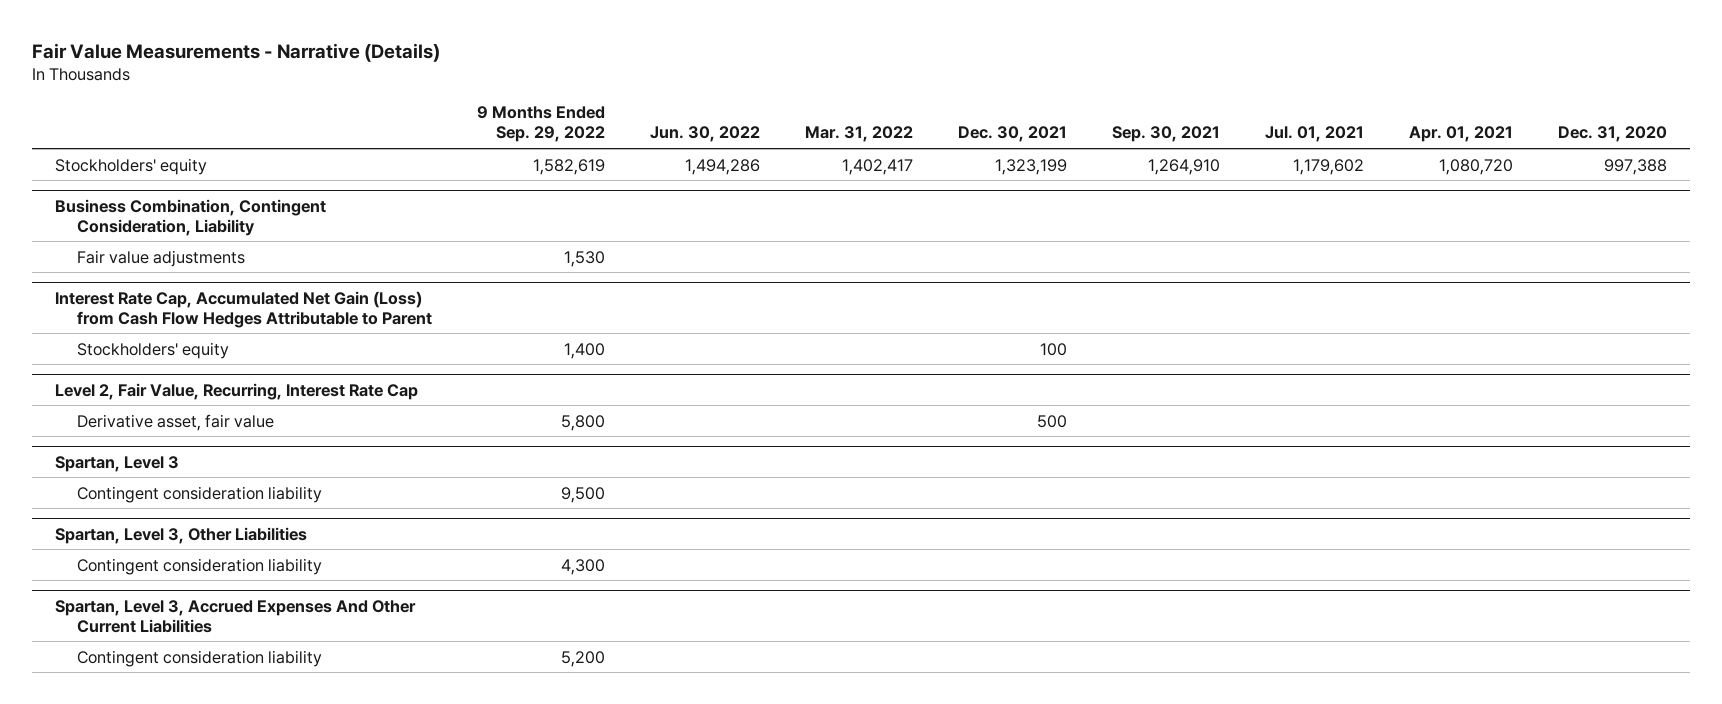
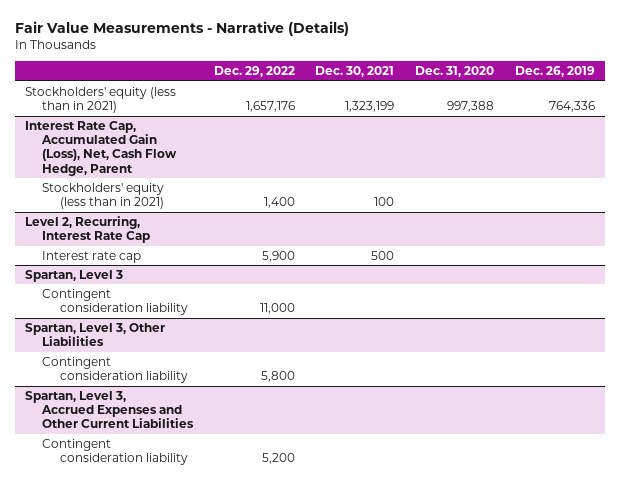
- | 9 Months Ended Sep. 29, 2022 | Jun. 30, 2022 | Mar. 31, 2022 | Dec. 30, 2021 | Sep. 30, 2021 | Jul. 01, 2021 | Apr. 01, 2021 | Dec. 31, 2020
+ | Dec. 29, 2022 | Dec. 30, 2021 | Dec. 31, 2020 | Dec. 26, 2019
- Stockholders' equity | 1,582,619 | 1,494,286 | 1,402,417 | 1,323,199 | 1,264,910 | 1,179,602 | 1,080,720 | 997,388
- Business Combination, Contingent Consideration, Liability
- Fair value adjustments | 1,530 | | | | | | |
- Interest Rate Cap, Accumulated Net Gain (Loss) from Cash Flow Hedges Attributable to Parent
- Stockholders' equity | 1,400 | | | 100 | | | |
- Level 2, Fair Value, Recurring, Interest Rate Cap
- Derivative asset, fair value | 5,800 | | | 500 | | | |
+ Stockholders' equity (less than in 2021) | 1,657,176 | 1,323,199 | 997,388 | 764,336
+ Interest Rate Cap, Accumulated Gain (Loss), Net, Cash Flow Hedge, Parent
+ Stockholders' equity (less than in 2021) | 1,400 | 100 | |
+ Level 2, Recurring, Interest Rate Cap
+ Interest rate cap | 5,900 | 500 | |
- Spartan, Level 3, Accrued Expenses And Other Current Liabilities
+ Spartan, Level 3, Accrued Expenses and Other Current Liabilities

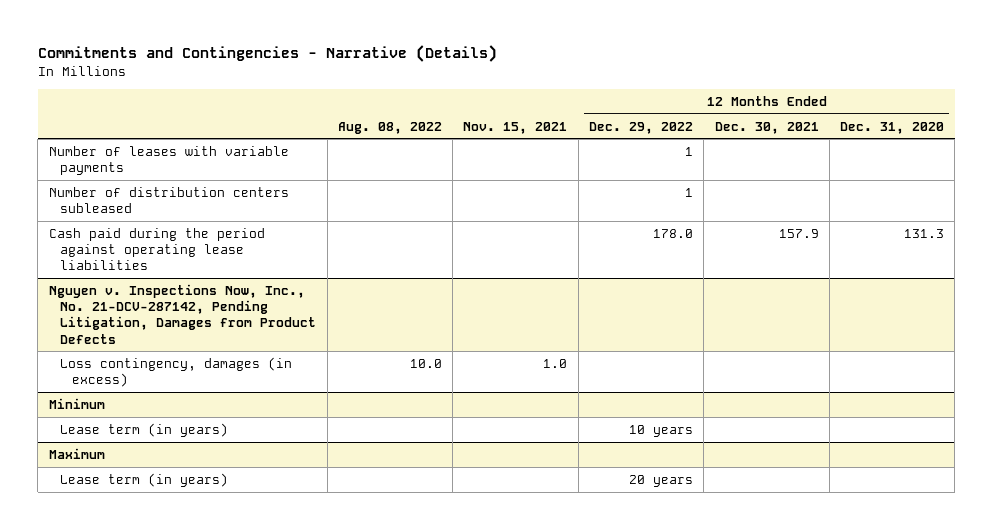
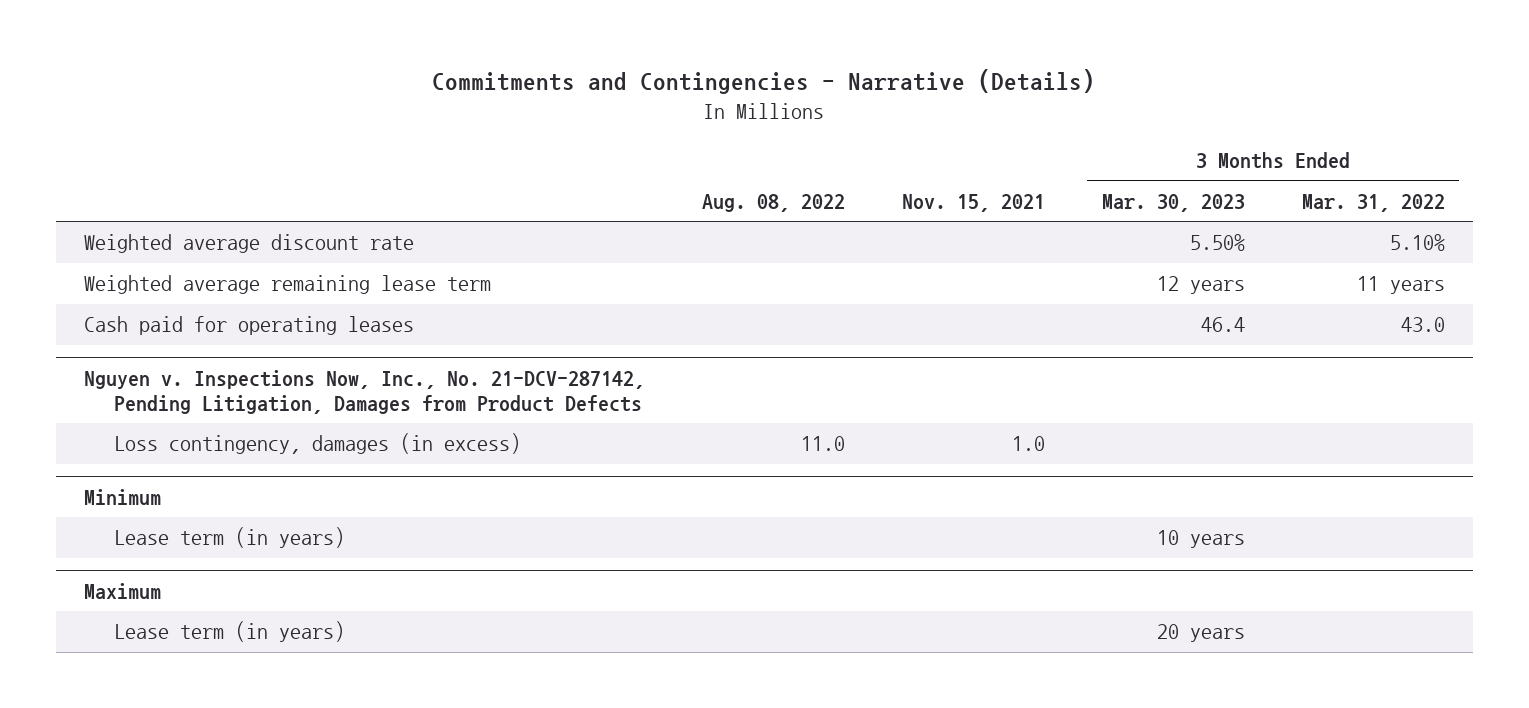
- | Aug. 08, 2022 | Nov. 15, 2021 | 12 Months Ended Dec. 29, 2022 | 12 Months Ended Dec. 30, 2021 | 12 Months Ended Dec. 31, 2020
+ | Aug. 08, 2022 | Nov. 15, 2021 | 3 Months Ended Mar. 30, 2023 | 3 Months Ended Mar. 31, 2022
- Number of leases with variable payments | | | 1 | |
- Number of distribution centers subleased | | | 1 | |
- Cash paid during the period against operating lease liabilities | | | 178.0 | 157.9 | 131.3
+ Weighted average discount rate | | | 5.50% | 5.10%
+ Weighted average remaining lease term | | | 12 years | 11 years
+ Cash paid for operating leases | | | 46.4 | 43.0
@ Nguyen v. Inspections Now, Inc., No. 21-DCV-287142, Pending Litigation, Damages from Product Defects
- Loss contingency, damages (in excess) | 10.0 | 1.0 | | |
+ Loss contingency, damages (in excess) | 11.0 | 1.0 | |

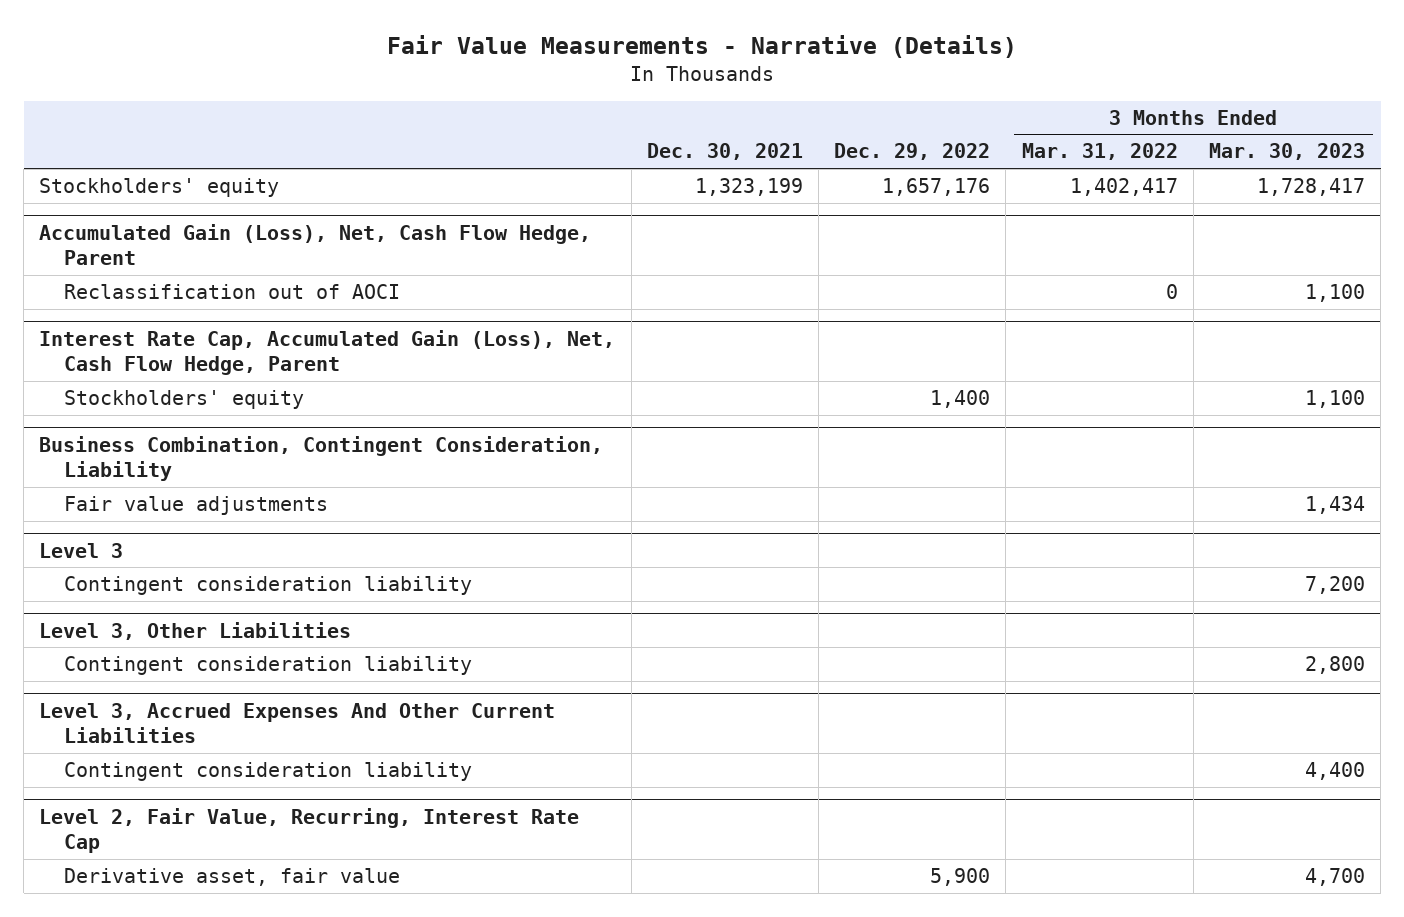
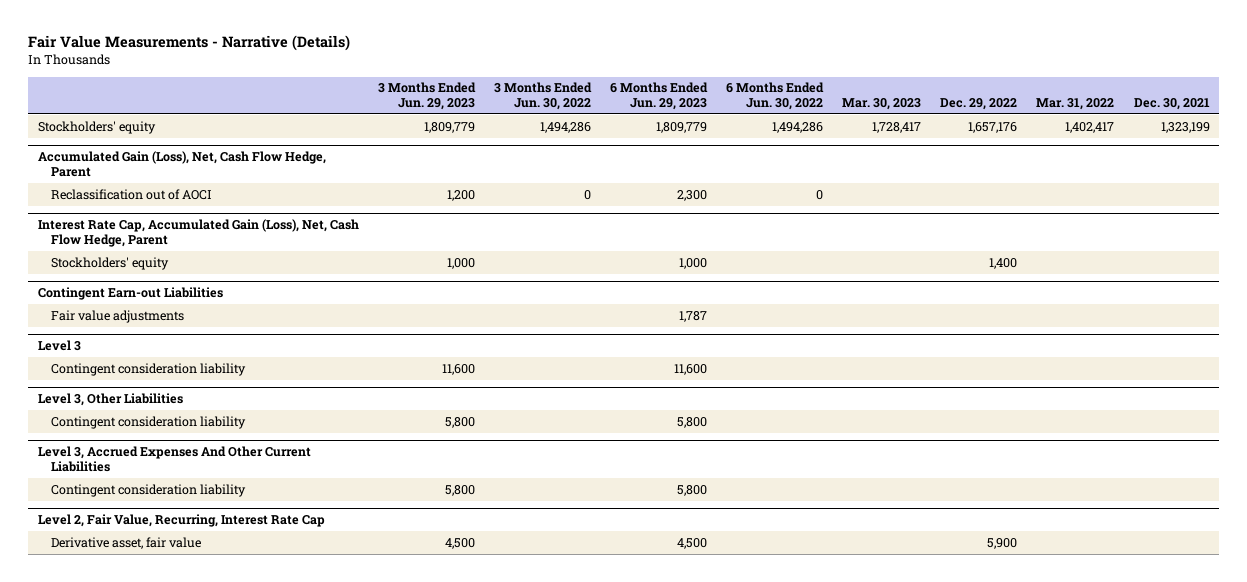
- | Dec. 30, 2021 | Dec. 29, 2022 | 3 Months Ended Mar. 31, 2022 | 3 Months Ended Mar. 30, 2023
+ | 3 Months Ended Jun. 29, 2023 | 3 Months Ended Jun. 30, 2022 | 6 Months Ended Jun. 29, 2023 | 6 Months Ended Jun. 30, 2022 | Mar. 30, 2023 | Dec. 29, 2022 | Mar. 31, 2022 | Dec. 30, 2021
- Business Combination, Contingent Consideration, Liability
+ Contingent Earn-out Liabilities

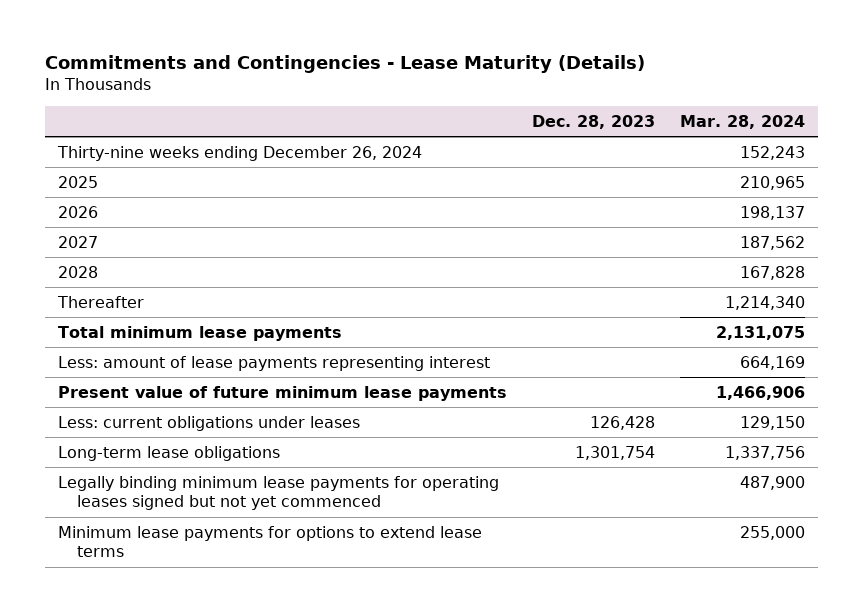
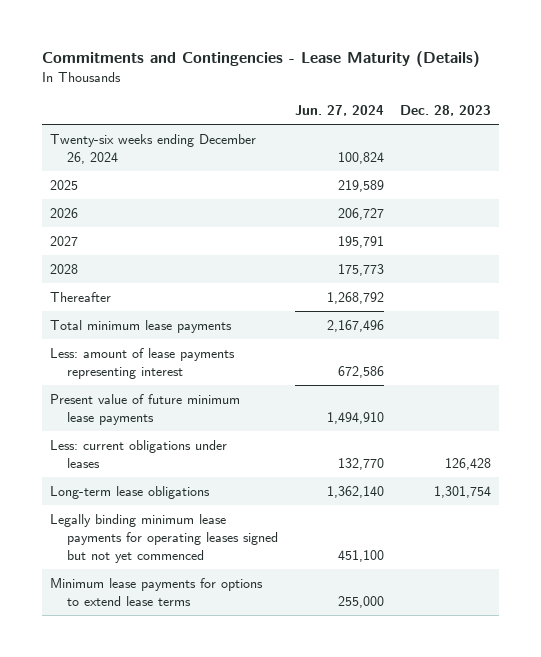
- | Dec. 28, 2023 | Mar. 28, 2024
+ | Jun. 27, 2024 | Dec. 28, 2023
- Thirty-nine weeks ending December 26, 2024 | | 152,243
+ Twenty-six weeks ending December 26, 2024 | 100,824 |

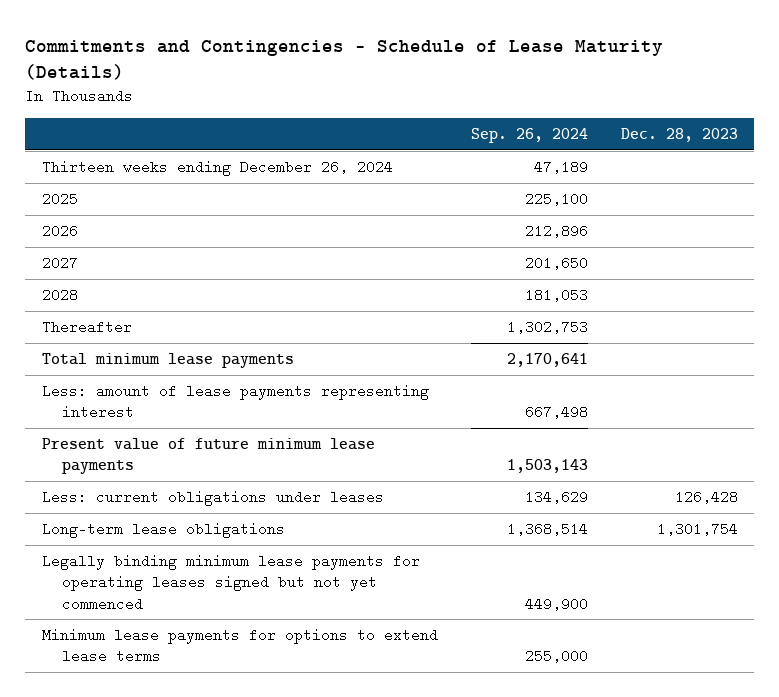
- Commitments and Contingencies - Lease Maturity (Details)
+ Commitments and Contingencies - Schedule of Lease Maturity (Details)
- | Jun. 27, 2024 | Dec. 28, 2023
+ | Sep. 26, 2024 | Dec. 28, 2023
- Twenty-six weeks ending December 26, 2024 | 100,824 |
+ Thirteen weeks ending December 26, 2024 | 47,189 |

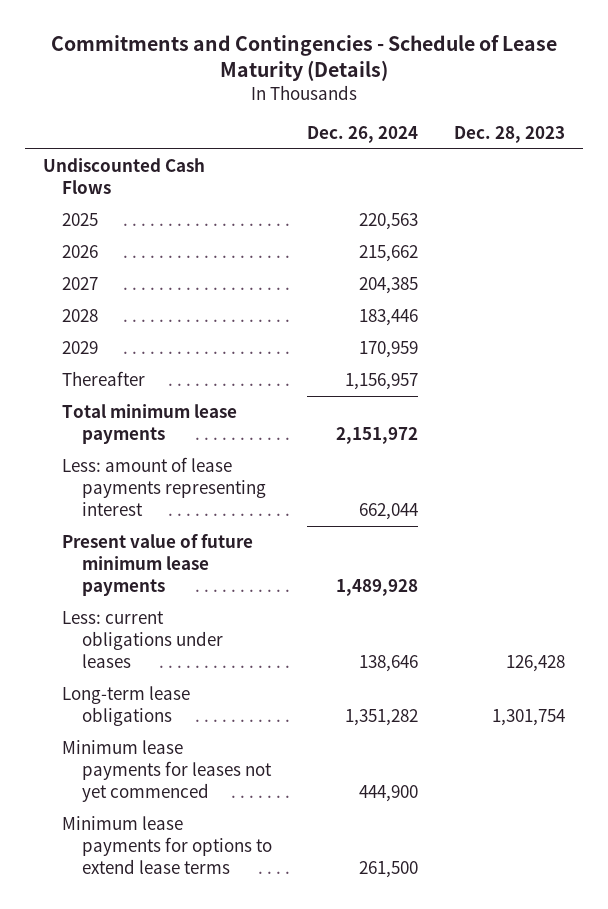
- | Sep. 26, 2024 | Dec. 28, 2023
+ | Dec. 26, 2024 | Dec. 28, 2023
- Thirteen weeks ending December 26, 2024 | 47,189 |
+ Undiscounted Cash Flows
+ 2029 | 170,959 |
- Legally binding minimum lease payments for operating leases signed but not yet commenced | 449,900 |
+ Minimum lease payments for leases not yet commenced | 444,900 |

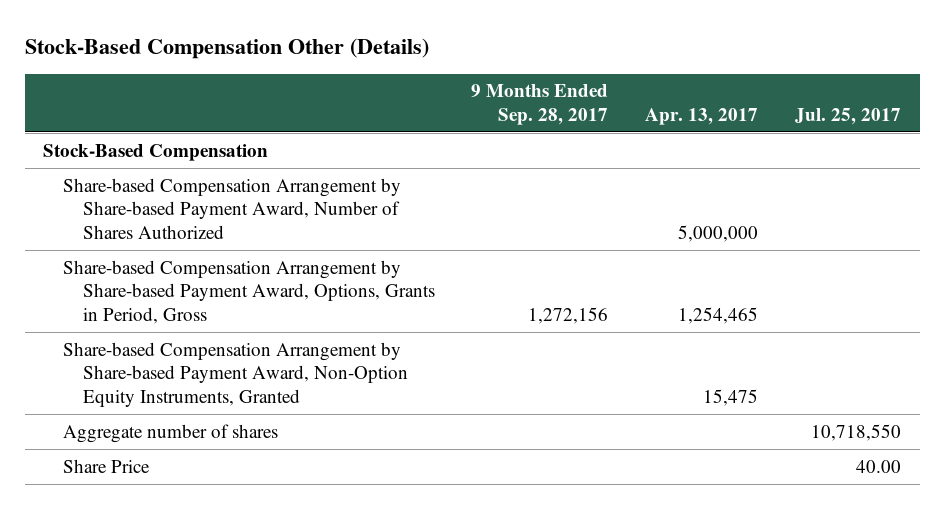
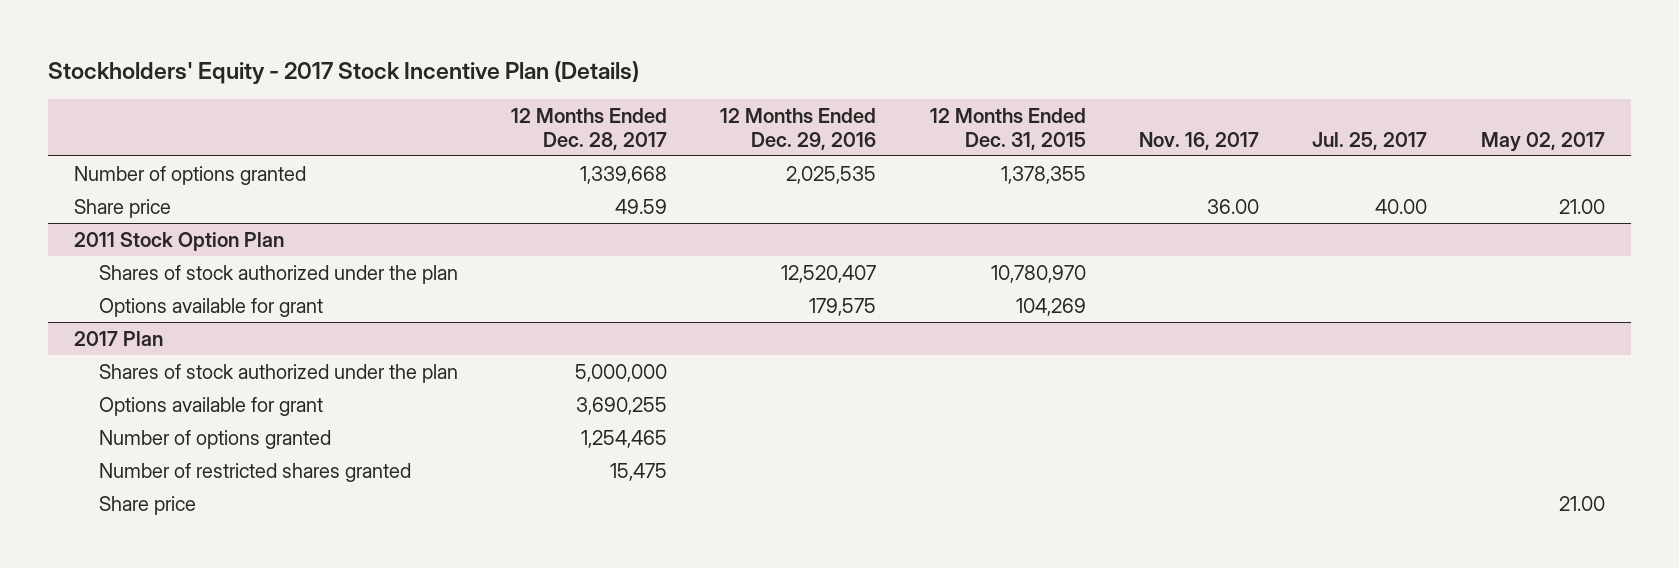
- Stock-Based Compensation Other (Details)
+ Stockholders' Equity - 2017 Stock Incentive Plan (Details)
- | 9 Months Ended Sep. 28, 2017 | Apr. 13, 2017 | Jul. 25, 2017
+ | 12 Months Ended Dec. 28, 2017 | 12 Months Ended Dec. 29, 2016 | 12 Months Ended Dec. 31, 2015 | Nov. 16, 2017 | Jul. 25, 2017 | May 02, 2017
- Stock-Based Compensation
- Share-based Compensation Arrangement by Share-based Payment Award, Number of Shares Authorized | | 5,000,000 |
- Share-based Compensation Arrangement by Share-based Payment Award, Options, Grants in Period, Gross | 1,272,156 | 1,254,465 |
- Share-based Compensation Arrangement by Share-based Payment Award, Non-Option Equity Instruments, Granted | | 15,475 |
- Aggregate number of shares | | | 10,718,550
- Share Price | | | 40.00
+ Number of options granted | 1,339,668 | 2,025,535 | 1,378,355 | | |
+ Share price | 49.59 | | | 36.00 | 40.00 | 21.00
+ 2011 Stock Option Plan
+ Shares of stock authorized under the plan | | 12,520,407 | 10,780,970 | | |
+ Options available for grant | | 179,575 | 104,269 | | |
+ 2017 Plan
+ Shares of stock authorized under the plan | 5,000,000 | | | | |
+ Options available for grant | 3,690,255 | | | | |
+ Number of options granted | 1,254,465 | | | | |
+ Number of restricted shares granted | 15,475 | | | | |
+ Share price | | | | | | 21.00

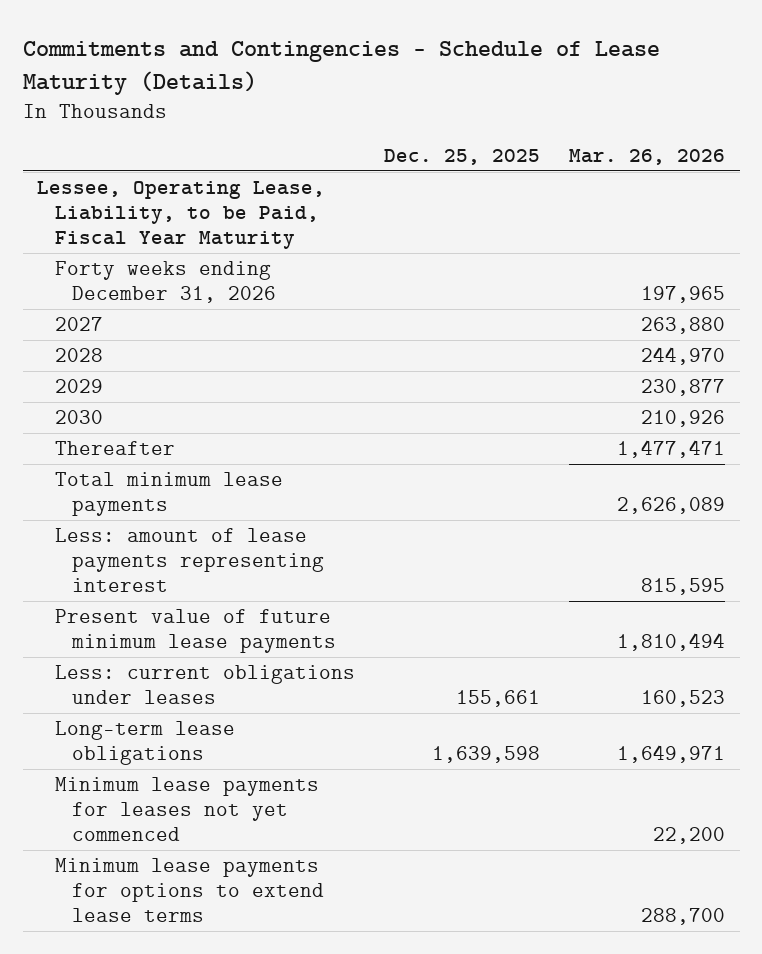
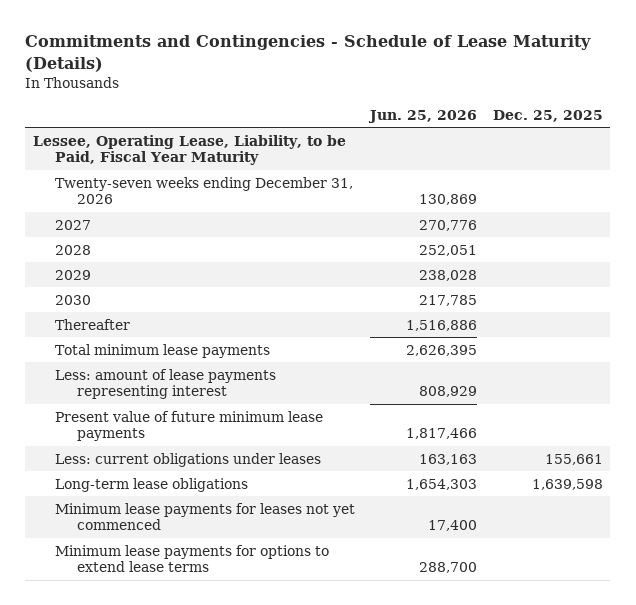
- | Dec. 25, 2025 | Mar. 26, 2026
+ | Jun. 25, 2026 | Dec. 25, 2025
- Forty weeks ending December 31, 2026 | | 197,965
+ Twenty-seven weeks ending December 31, 2026 | 130,869 |

